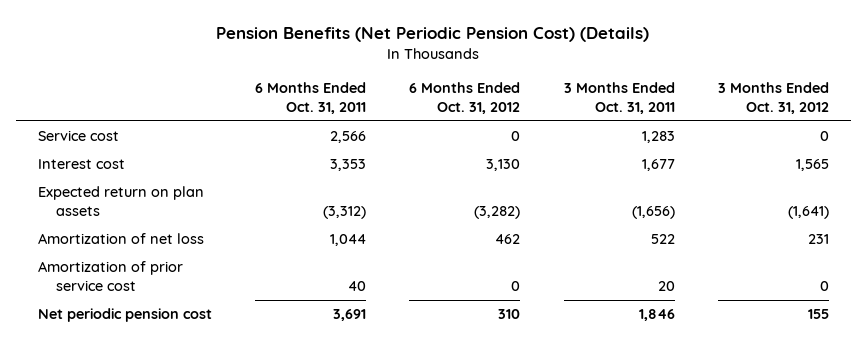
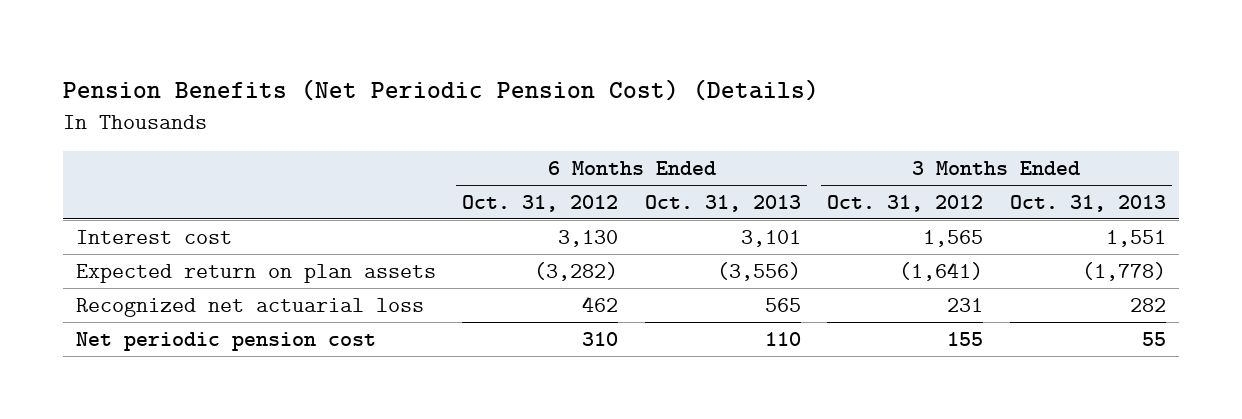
- | 6 Months Ended Oct. 31, 2011 | 6 Months Ended Oct. 31, 2012 | 3 Months Ended Oct. 31, 2011 | 3 Months Ended Oct. 31, 2012
+ | 6 Months Ended Oct. 31, 2012 | 6 Months Ended Oct. 31, 2013 | 3 Months Ended Oct. 31, 2012 | 3 Months Ended Oct. 31, 2013
- Service cost | 2,566 | 0 | 1,283 | 0
- Amortization of net loss | 1,044 | 462 | 522 | 231
- Amortization of prior service cost | 40 | 0 | 20 | 0
+ Recognized net actuarial loss | 462 | 565 | 231 | 282

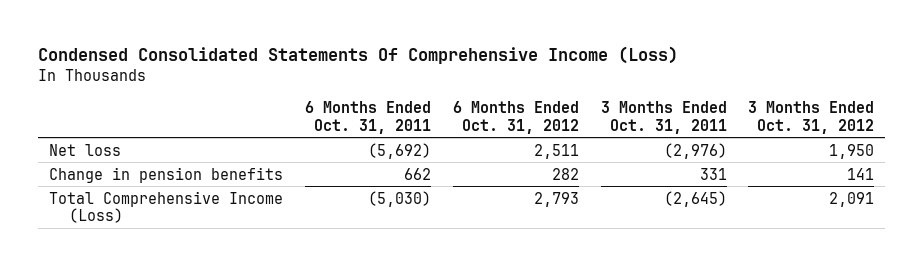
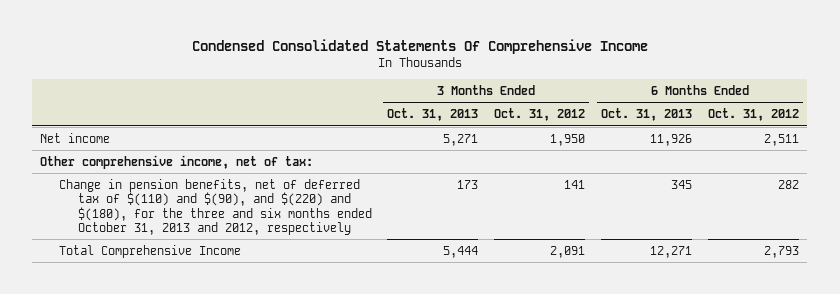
- Condensed Consolidated Statements Of Comprehensive Income (Loss)
+ Condensed Consolidated Statements Of Comprehensive Income
- | 6 Months Ended Oct. 31, 2011 | 6 Months Ended Oct. 31, 2012 | 3 Months Ended Oct. 31, 2011 | 3 Months Ended Oct. 31, 2012
+ | 3 Months Ended Oct. 31, 2013 | 3 Months Ended Oct. 31, 2012 | 6 Months Ended Oct. 31, 2013 | 6 Months Ended Oct. 31, 2012
- Net loss | (5,692) | 2,511 | (2,976) | 1,950
- Change in pension benefits | 662 | 282 | 331 | 141
- Total Comprehensive Income (Loss) | (5,030) | 2,793 | (2,645) | 2,091
+ Net income | 5,271 | 1,950 | 11,926 | 2,511
+ Other comprehensive income, net of tax:
+ Change in pension benefits, net of deferred tax of $(110) and $(90), and $(220) and $(180), for the three and six months ended October 31, 2013 and 2012, respectively | 173 | 141 | 345 | 282
+ Total Comprehensive Income | 5,444 | 2,091 | 12,271 | 2,793

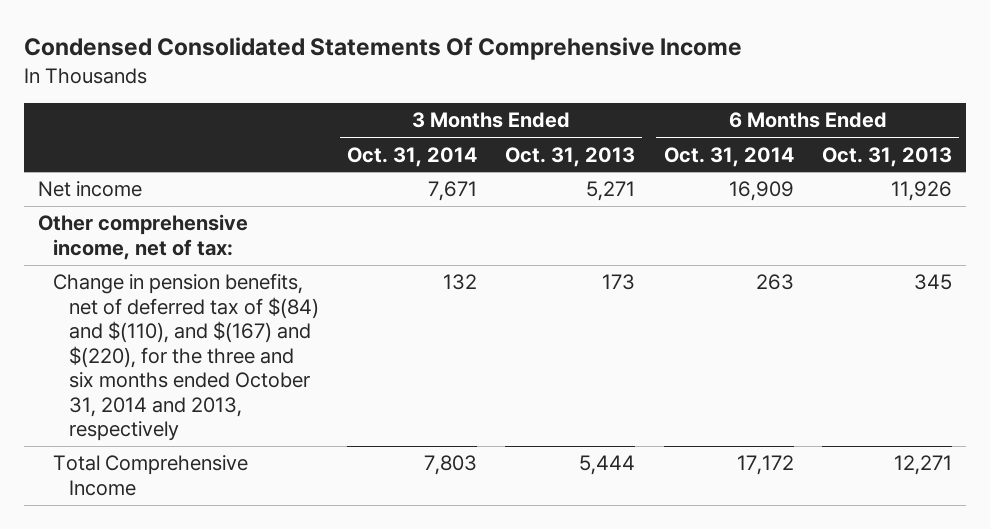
- | 3 Months Ended Oct. 31, 2013 | 3 Months Ended Oct. 31, 2012 | 6 Months Ended Oct. 31, 2013 | 6 Months Ended Oct. 31, 2012
+ | 3 Months Ended Oct. 31, 2014 | 3 Months Ended Oct. 31, 2013 | 6 Months Ended Oct. 31, 2014 | 6 Months Ended Oct. 31, 2013
- Change in pension benefits, net of deferred tax of $(110) and $(90), and $(220) and $(180), for the three and six months ended October 31, 2013 and 2012, respectively | 173 | 141 | 345 | 282
+ Change in pension benefits, net of deferred tax of $(84) and $(110), and $(167) and $(220), for the three and six months ended October 31, 2014 and 2013, respectively | 132 | 173 | 263 | 345

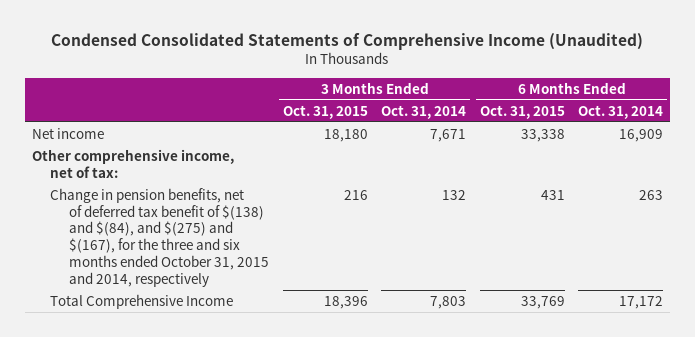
- Condensed Consolidated Statements Of Comprehensive Income
+ Condensed Consolidated Statements of Comprehensive Income (Unaudited)
- | 3 Months Ended Oct. 31, 2014 | 3 Months Ended Oct. 31, 2013 | 6 Months Ended Oct. 31, 2014 | 6 Months Ended Oct. 31, 2013
+ | 3 Months Ended Oct. 31, 2015 | 3 Months Ended Oct. 31, 2014 | 6 Months Ended Oct. 31, 2015 | 6 Months Ended Oct. 31, 2014
- Change in pension benefits, net of deferred tax of $(84) and $(110), and $(167) and $(220), for the three and six months ended October 31, 2014 and 2013, respectively | 132 | 173 | 263 | 345
+ Change in pension benefits, net of deferred tax benefit of $(138) and $(84), and $(275) and $(167), for the three and six months ended October 31, 2015 and 2014, respectively | 216 | 132 | 431 | 263

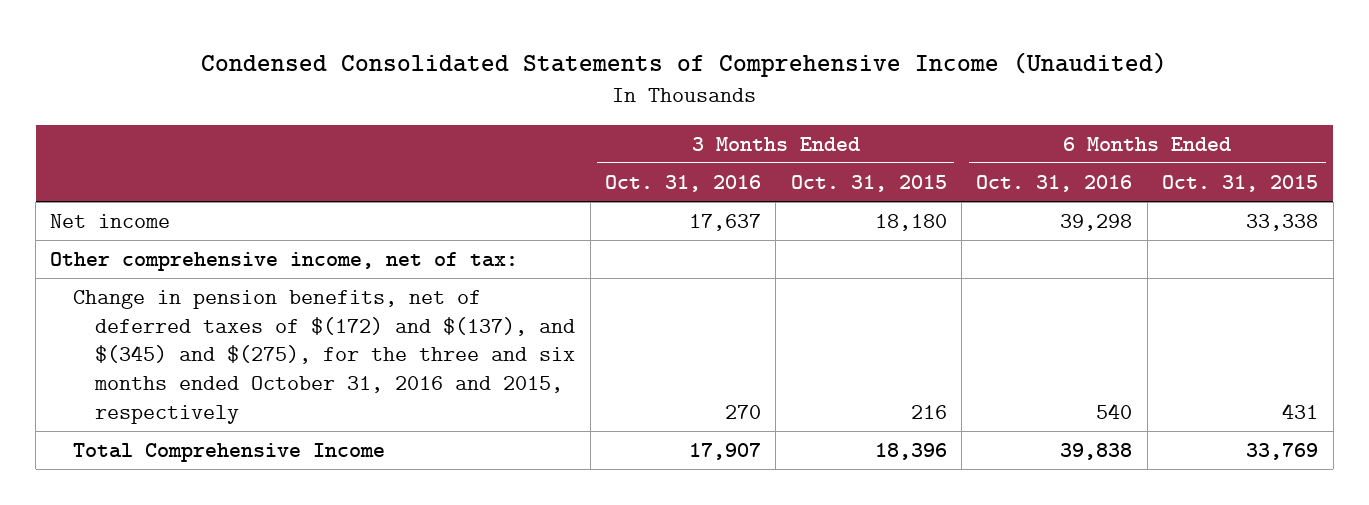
- | 3 Months Ended Oct. 31, 2015 | 3 Months Ended Oct. 31, 2014 | 6 Months Ended Oct. 31, 2015 | 6 Months Ended Oct. 31, 2014
+ | 3 Months Ended Oct. 31, 2016 | 3 Months Ended Oct. 31, 2015 | 6 Months Ended Oct. 31, 2016 | 6 Months Ended Oct. 31, 2015
- Change in pension benefits, net of deferred tax benefit of $(138) and $(84), and $(275) and $(167), for the three and six months ended October 31, 2015 and 2014, respectively | 216 | 132 | 431 | 263
+ Change in pension benefits, net of deferred taxes of $(172) and $(137), and $(345) and $(275), for the three and six months ended October 31, 2016 and 2015, respectively | 270 | 216 | 540 | 431

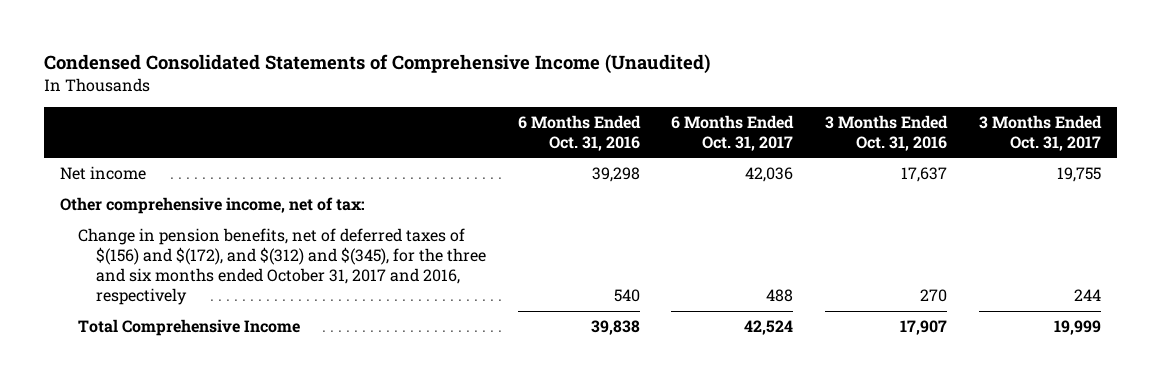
- | 3 Months Ended Oct. 31, 2016 | 3 Months Ended Oct. 31, 2015 | 6 Months Ended Oct. 31, 2016 | 6 Months Ended Oct. 31, 2015
+ | 6 Months Ended Oct. 31, 2016 | 6 Months Ended Oct. 31, 2017 | 3 Months Ended Oct. 31, 2016 | 3 Months Ended Oct. 31, 2017
- Change in pension benefits, net of deferred taxes of $(172) and $(137), and $(345) and $(275), for the three and six months ended October 31, 2016 and 2015, respectively | 270 | 216 | 540 | 431
+ Change in pension benefits, net of deferred taxes of $(156) and $(172), and $(312) and $(345), for the three and six months ended October 31, 2017 and 2016, respectively | 540 | 488 | 270 | 244

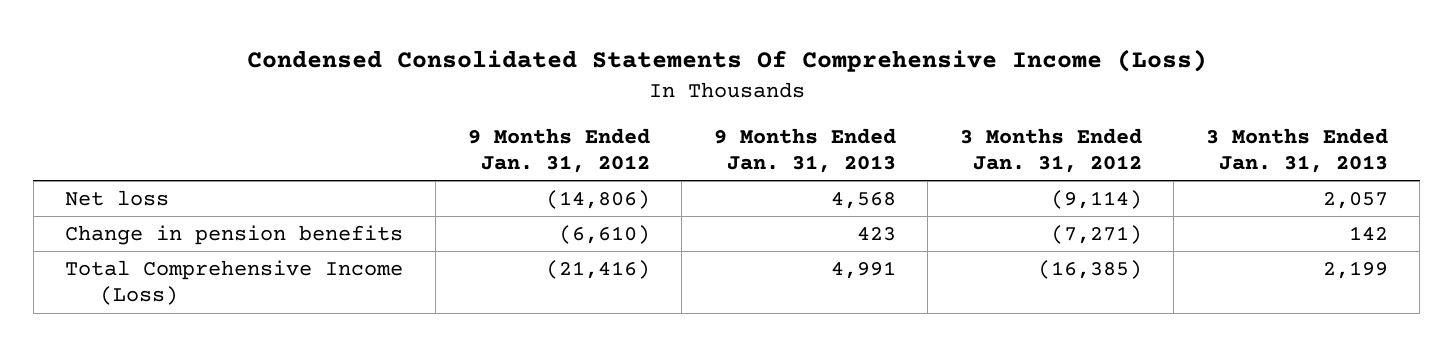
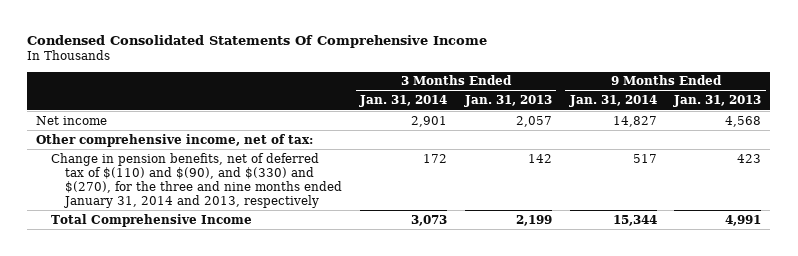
- Condensed Consolidated Statements Of Comprehensive Income (Loss)
+ Condensed Consolidated Statements Of Comprehensive Income
- | 9 Months Ended Jan. 31, 2012 | 9 Months Ended Jan. 31, 2013 | 3 Months Ended Jan. 31, 2012 | 3 Months Ended Jan. 31, 2013
+ | 3 Months Ended Jan. 31, 2014 | 3 Months Ended Jan. 31, 2013 | 9 Months Ended Jan. 31, 2014 | 9 Months Ended Jan. 31, 2013
- Net loss | (14,806) | 4,568 | (9,114) | 2,057
- Change in pension benefits | (6,610) | 423 | (7,271) | 142
- Total Comprehensive Income (Loss) | (21,416) | 4,991 | (16,385) | 2,199
+ Net income | 2,901 | 2,057 | 14,827 | 4,568
+ Other comprehensive income, net of tax:
+ Change in pension benefits, net of deferred tax of $(110) and $(90), and $(330) and $(270), for the three and nine months ended January 31, 2014 and 2013, respectively | 172 | 142 | 517 | 423
+ Total Comprehensive Income | 3,073 | 2,199 | 15,344 | 4,991

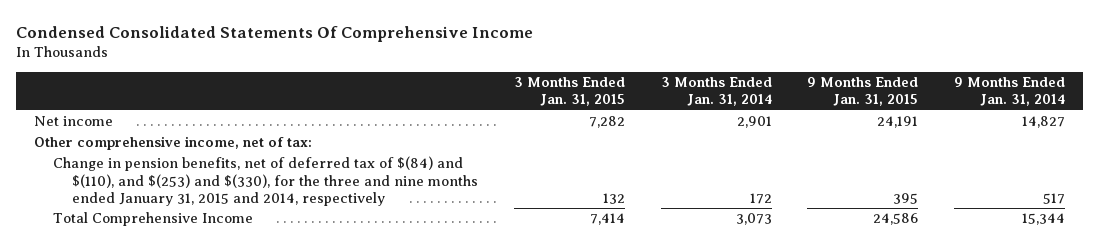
- | 3 Months Ended Jan. 31, 2014 | 3 Months Ended Jan. 31, 2013 | 9 Months Ended Jan. 31, 2014 | 9 Months Ended Jan. 31, 2013
+ | 3 Months Ended Jan. 31, 2015 | 3 Months Ended Jan. 31, 2014 | 9 Months Ended Jan. 31, 2015 | 9 Months Ended Jan. 31, 2014
- Change in pension benefits, net of deferred tax of $(110) and $(90), and $(330) and $(270), for the three and nine months ended January 31, 2014 and 2013, respectively | 172 | 142 | 517 | 423
+ Change in pension benefits, net of deferred tax of $(84) and $(110), and $(253) and $(330), for the three and nine months ended January 31, 2015 and 2014, respectively | 132 | 172 | 395 | 517

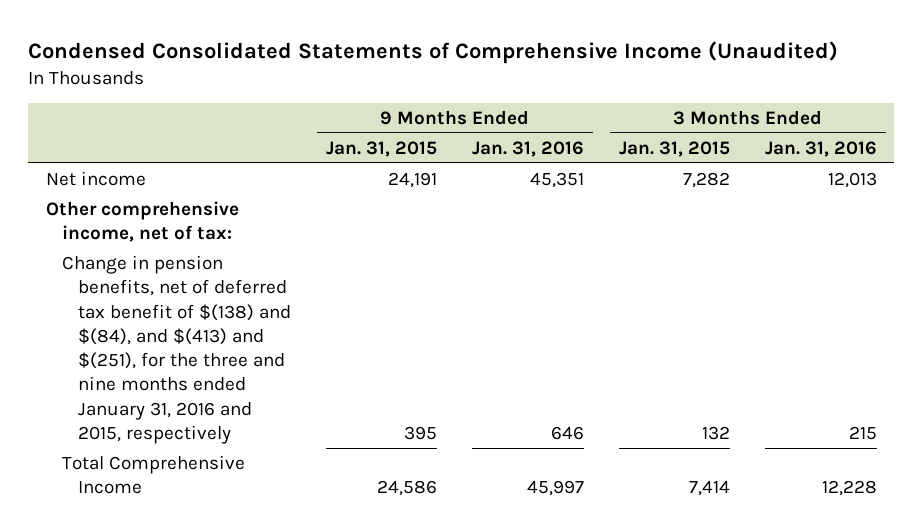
- Condensed Consolidated Statements Of Comprehensive Income
+ Condensed Consolidated Statements of Comprehensive Income (Unaudited)
- | 3 Months Ended Jan. 31, 2015 | 3 Months Ended Jan. 31, 2014 | 9 Months Ended Jan. 31, 2015 | 9 Months Ended Jan. 31, 2014
+ | 9 Months Ended Jan. 31, 2015 | 9 Months Ended Jan. 31, 2016 | 3 Months Ended Jan. 31, 2015 | 3 Months Ended Jan. 31, 2016
- Change in pension benefits, net of deferred tax of $(84) and $(110), and $(253) and $(330), for the three and nine months ended January 31, 2015 and 2014, respectively | 132 | 172 | 395 | 517
+ Change in pension benefits, net of deferred tax benefit of $(138) and $(84), and $(413) and $(251), for the three and nine months ended January 31, 2016 and 2015, respectively | 395 | 646 | 132 | 215

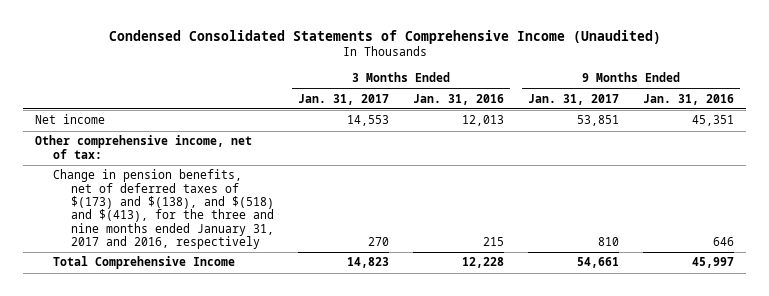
- | 9 Months Ended Jan. 31, 2015 | 9 Months Ended Jan. 31, 2016 | 3 Months Ended Jan. 31, 2015 | 3 Months Ended Jan. 31, 2016
+ | 3 Months Ended Jan. 31, 2017 | 3 Months Ended Jan. 31, 2016 | 9 Months Ended Jan. 31, 2017 | 9 Months Ended Jan. 31, 2016
- Change in pension benefits, net of deferred tax benefit of $(138) and $(84), and $(413) and $(251), for the three and nine months ended January 31, 2016 and 2015, respectively | 395 | 646 | 132 | 215
+ Change in pension benefits, net of deferred taxes of $(173) and $(138), and $(518) and $(413), for the three and nine months ended January 31, 2017 and 2016, respectively | 270 | 215 | 810 | 646

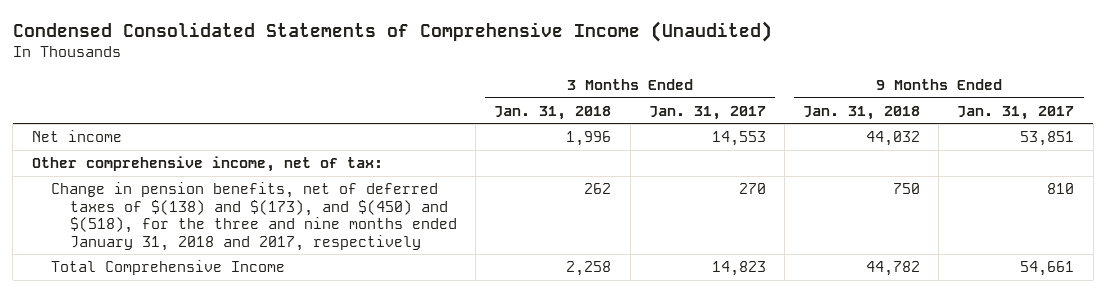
- | 3 Months Ended Jan. 31, 2017 | 3 Months Ended Jan. 31, 2016 | 9 Months Ended Jan. 31, 2017 | 9 Months Ended Jan. 31, 2016
+ | 3 Months Ended Jan. 31, 2018 | 3 Months Ended Jan. 31, 2017 | 9 Months Ended Jan. 31, 2018 | 9 Months Ended Jan. 31, 2017
- Change in pension benefits, net of deferred taxes of $(173) and $(138), and $(518) and $(413), for the three and nine months ended January 31, 2017 and 2016, respectively | 270 | 215 | 810 | 646
+ Change in pension benefits, net of deferred taxes of $(138) and $(173), and $(450) and $(518), for the three and nine months ended January 31, 2018 and 2017, respectively | 262 | 270 | 750 | 810

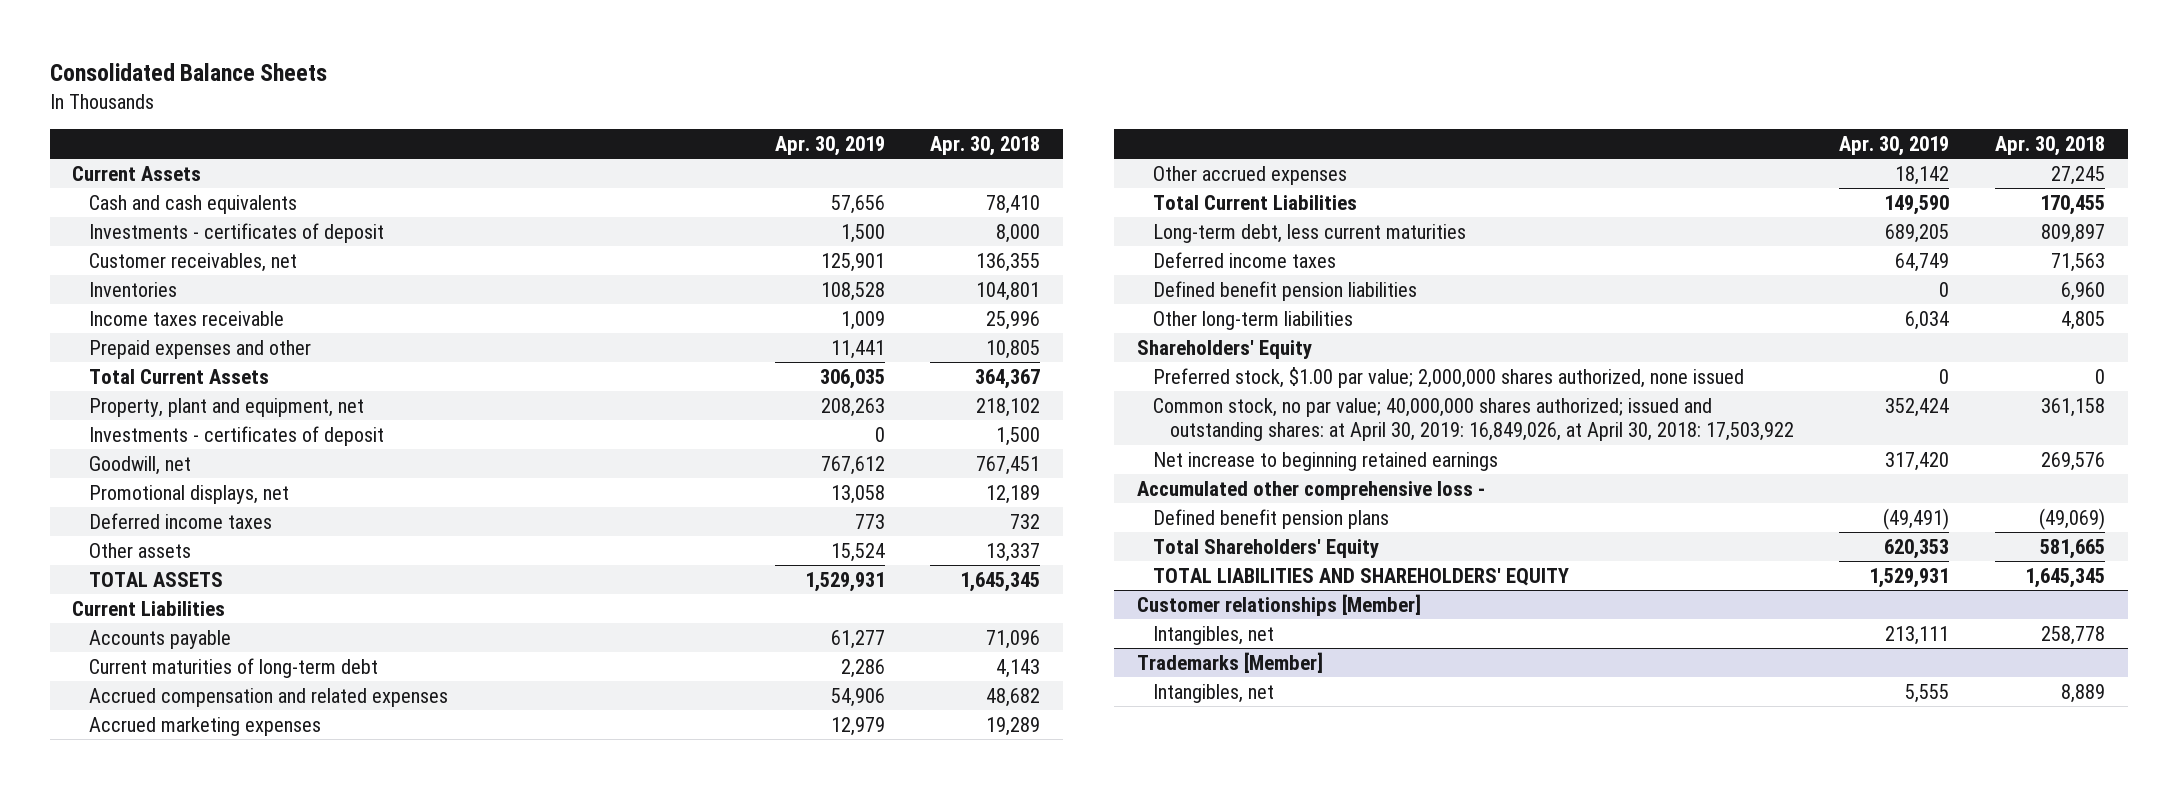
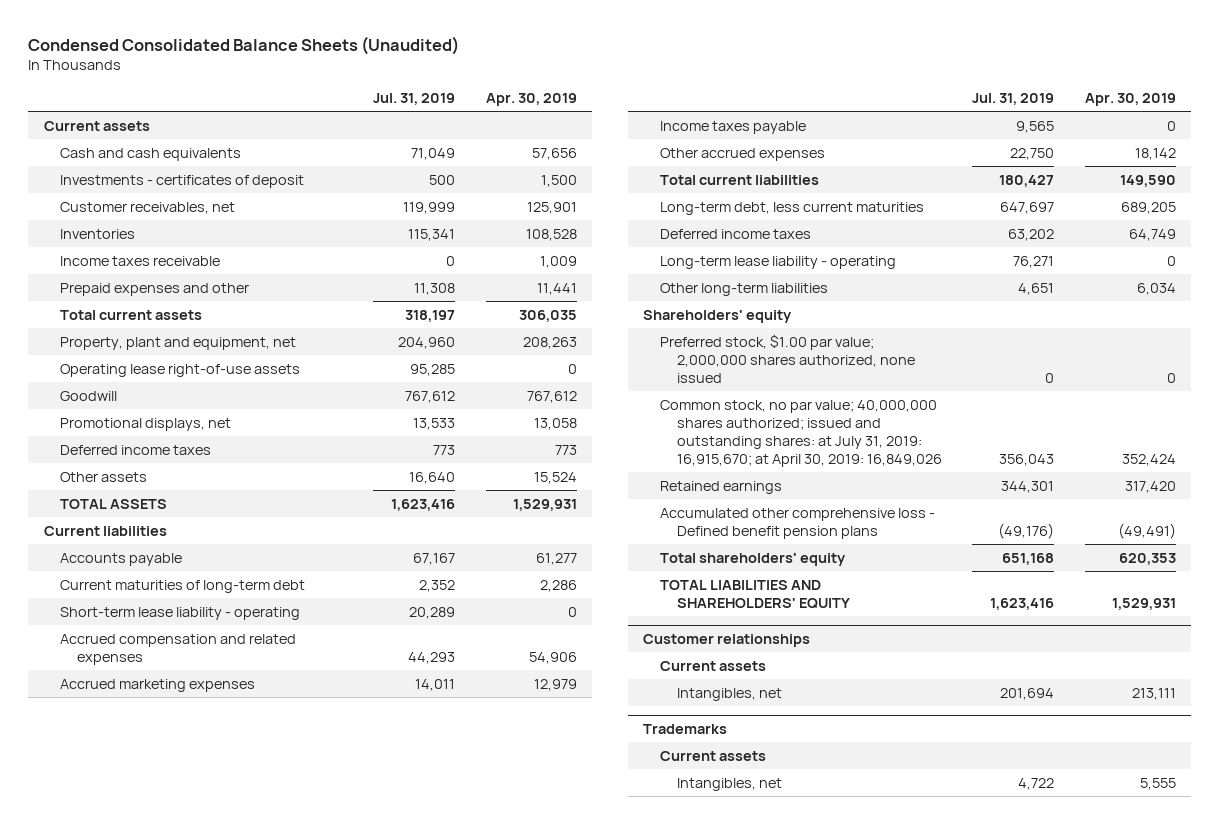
- Consolidated Balance Sheets
+ Condensed Consolidated Balance Sheets (Unaudited)
- | Apr. 30, 2019 | Apr. 30, 2018
+ | Jul. 31, 2019 | Apr. 30, 2019
- Current Assets
+ Current assets
- Total Current Assets | 306,035 | 364,367
+ Total current assets | 318,197 | 306,035
- Investments - certificates of deposit | 0 | 1,500
- Goodwill, net | 767,612 | 767,451
+ Operating lease right-of-use assets | 95,285 | 0
+ Goodwill | 767,612 | 767,612
- Current Liabilities
+ Current liabilities
+ Short-term lease liability - operating | 20,289 | 0
+ Income taxes payable | 9,565 | 0
- Total Current Liabilities | 149,590 | 170,455
+ Total current liabilities | 180,427 | 149,590
- Defined benefit pension liabilities | 0 | 6,960
+ Long-term lease liability - operating | 76,271 | 0
- Shareholders' Equity
+ Shareholders' equity
- Common stock, no par value; 40,000,000 shares authorized; issued and outstanding shares: at April 30, 2019: 16,849,026, at April 30, 2018: 17,503,922 | 352,424 | 361,158
- Net increase to beginning retained earnings | 317,420 | 269,576
- Accumulated other comprehensive loss -
- Defined benefit pension plans | (49,491) | (49,069)
- Total Shareholders' Equity | 620,353 | 581,665
+ Common stock, no par value; 40,000,000 shares authorized; issued and outstanding shares: at July 31, 2019: 16,915,670; at April 30, 2019: 16,849,026 | 356,043 | 352,424
+ Retained earnings | 344,301 | 317,420
+ Accumulated other comprehensive loss - Defined benefit pension plans | (49,176) | (49,491)
+ Total shareholders' equity | 651,168 | 620,353
- Customer relationships [Member]
+ Customer relationships
+ Current assets
- Trademarks [Member]
+ Trademarks
+ Current assets

